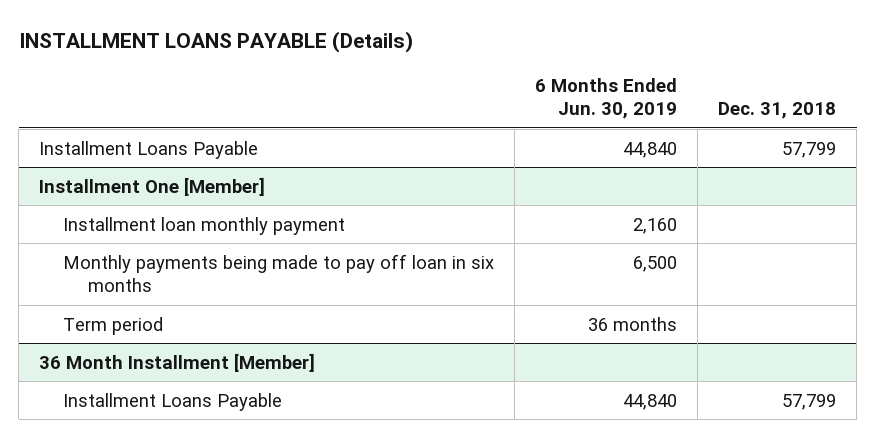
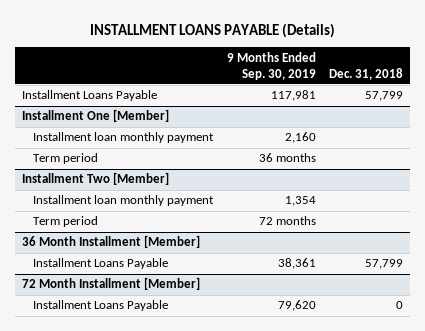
- | 6 Months Ended Jun. 30, 2019 | Dec. 31, 2018
+ | 9 Months Ended Sep. 30, 2019 | Dec. 31, 2018
@ Installment One [Member]
- Monthly payments being made to pay off loan in six months | 6,500 |
+ Installment Two [Member]
+ Installment loan monthly payment | 1,354 |
+ Term period | 72 months |
+ 72 Month Installment [Member]
+ Installment Loans Payable | 79,620 | 0

